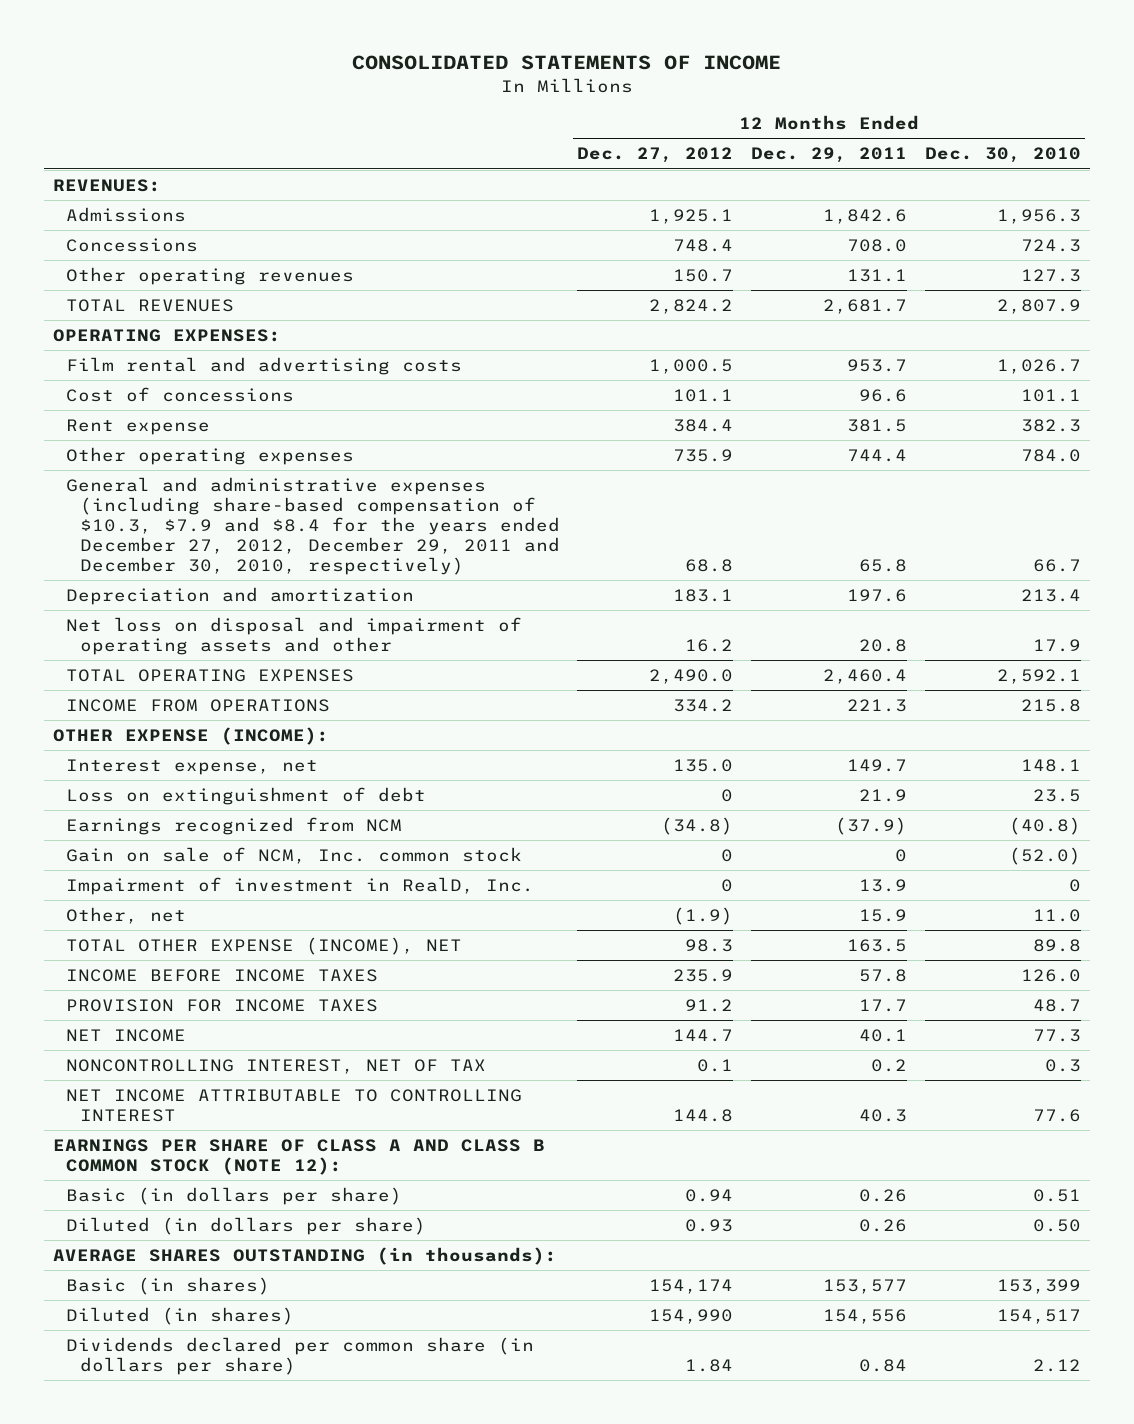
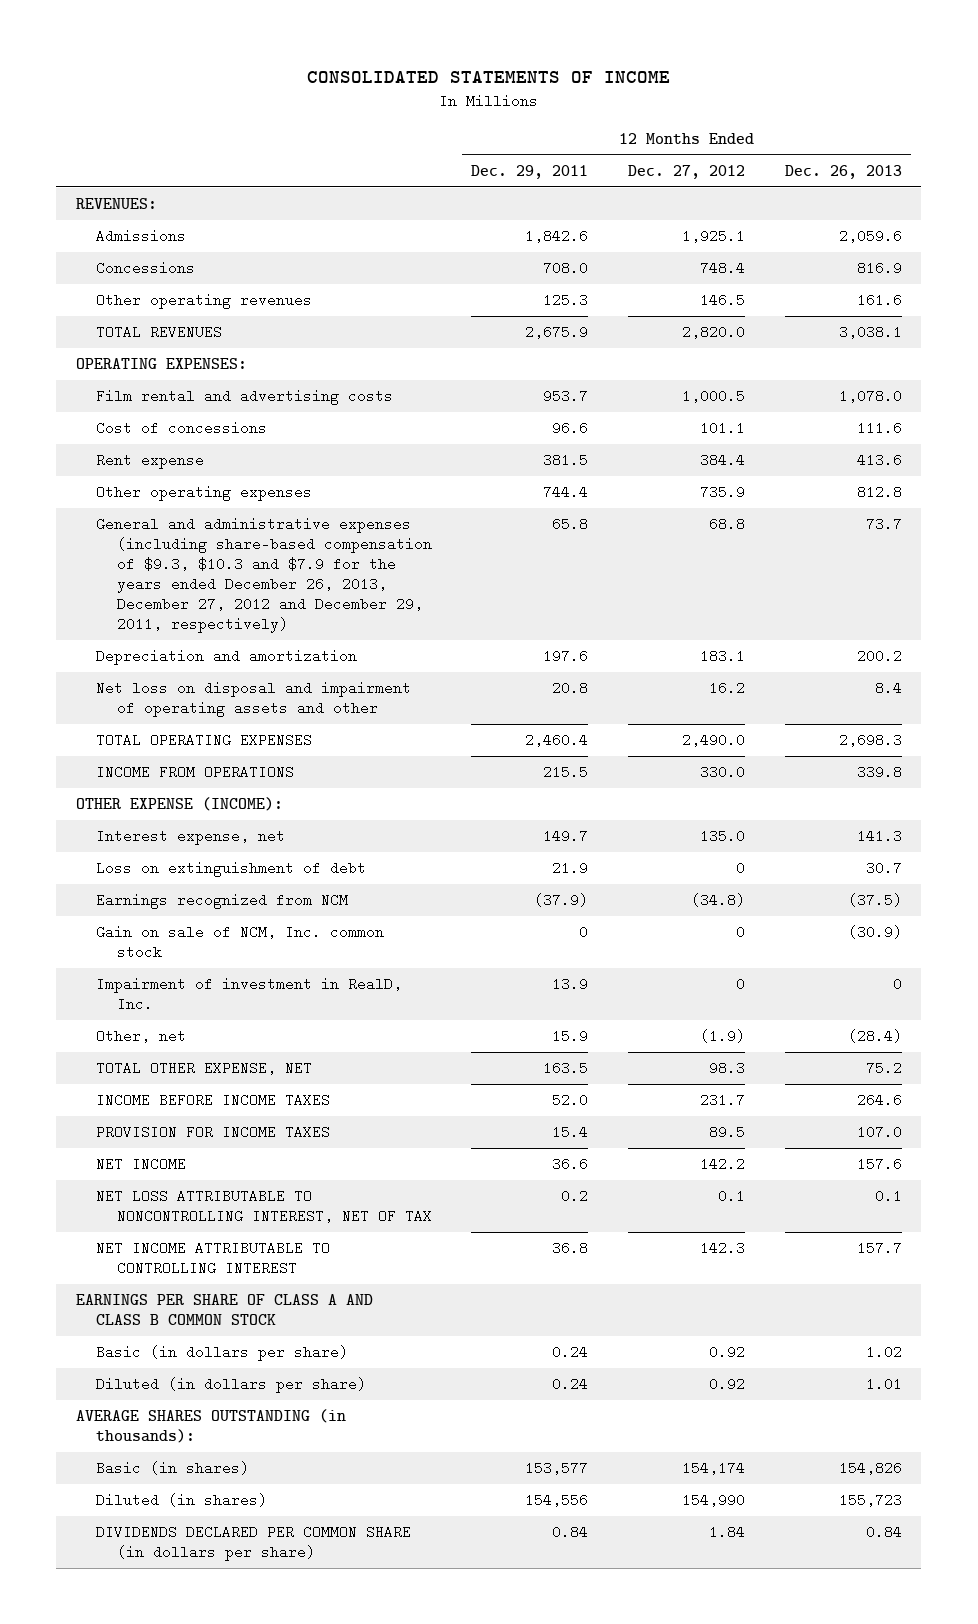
- | 12 Months Ended Dec. 27, 2012 | 12 Months Ended Dec. 29, 2011 | 12 Months Ended Dec. 30, 2010
+ | 12 Months Ended Dec. 29, 2011 | 12 Months Ended Dec. 27, 2012 | 12 Months Ended Dec. 26, 2013
- Other operating revenues | 150.7 | 131.1 | 127.3
- TOTAL REVENUES | 2,824.2 | 2,681.7 | 2,807.9
+ Other operating revenues | 125.3 | 146.5 | 161.6
+ TOTAL REVENUES | 2,675.9 | 2,820.0 | 3,038.1
- General and administrative expenses (including share-based compensation of $10.3, $7.9 and $8.4 for the years ended December 27, 2012, December 29, 2011 and December 30, 2010, respectively) | 68.8 | 65.8 | 66.7
+ General and administrative expenses (including share-based compensation of $9.3, $10.3 and $7.9 for the years ended December 26, 2013, December 27, 2012 and December 29, 2011, respectively) | 65.8 | 68.8 | 73.7
- INCOME FROM OPERATIONS | 334.2 | 221.3 | 215.8
+ INCOME FROM OPERATIONS | 215.5 | 330.0 | 339.8
- TOTAL OTHER EXPENSE (INCOME), NET | 98.3 | 163.5 | 89.8
- INCOME BEFORE INCOME TAXES | 235.9 | 57.8 | 126.0
- PROVISION FOR INCOME TAXES | 91.2 | 17.7 | 48.7
- NET INCOME | 144.7 | 40.1 | 77.3
- NONCONTROLLING INTEREST, NET OF TAX | 0.1 | 0.2 | 0.3
- NET INCOME ATTRIBUTABLE TO CONTROLLING INTEREST | 144.8 | 40.3 | 77.6
- EARNINGS PER SHARE OF CLASS A AND CLASS B COMMON STOCK (NOTE 12):
- Basic (in dollars per share) | 0.94 | 0.26 | 0.51
- Diluted (in dollars per share) | 0.93 | 0.26 | 0.50
+ TOTAL OTHER EXPENSE, NET | 163.5 | 98.3 | 75.2
+ INCOME BEFORE INCOME TAXES | 52.0 | 231.7 | 264.6
+ PROVISION FOR INCOME TAXES | 15.4 | 89.5 | 107.0
+ NET INCOME | 36.6 | 142.2 | 157.6
+ NET LOSS ATTRIBUTABLE TO NONCONTROLLING INTEREST, NET OF TAX | 0.2 | 0.1 | 0.1
+ NET INCOME ATTRIBUTABLE TO CONTROLLING INTEREST | 36.8 | 142.3 | 157.7
+ EARNINGS PER SHARE OF CLASS A AND CLASS B COMMON STOCK
+ Basic (in dollars per share) | 0.24 | 0.92 | 1.02
+ Diluted (in dollars per share) | 0.24 | 0.92 | 1.01
- Dividends declared per common share (in dollars per share) | 1.84 | 0.84 | 2.12
+ DIVIDENDS DECLARED PER COMMON SHARE (in dollars per share) | 0.84 | 1.84 | 0.84

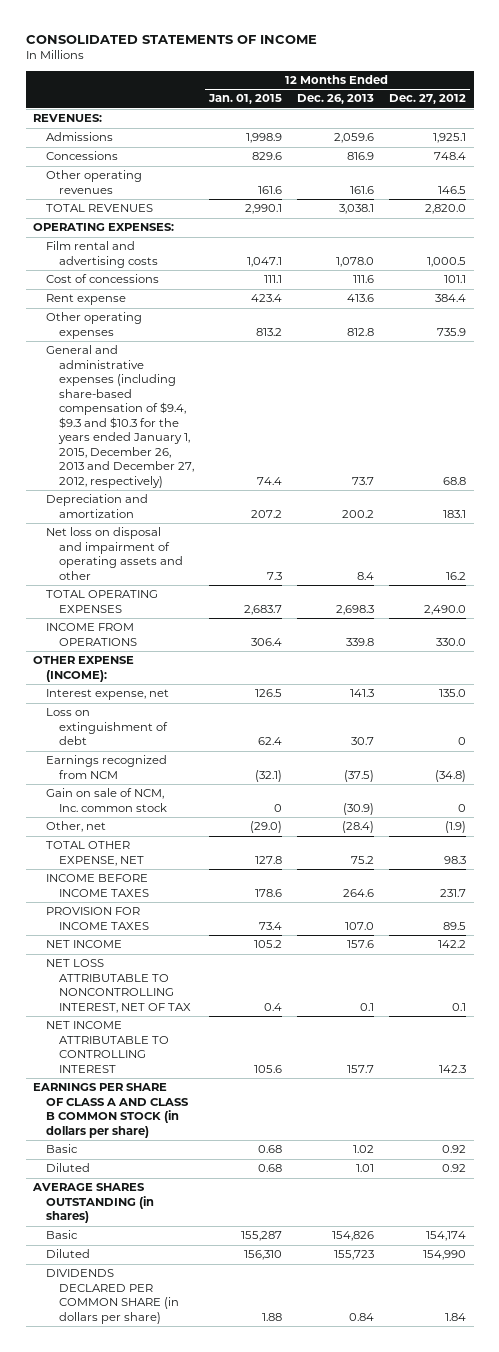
- | 12 Months Ended Dec. 29, 2011 | 12 Months Ended Dec. 27, 2012 | 12 Months Ended Dec. 26, 2013
+ | 12 Months Ended Jan. 01, 2015 | 12 Months Ended Dec. 26, 2013 | 12 Months Ended Dec. 27, 2012
- General and administrative expenses (including share-based compensation of $9.3, $10.3 and $7.9 for the years ended December 26, 2013, December 27, 2012 and December 29, 2011, respectively) | 65.8 | 68.8 | 73.7
+ General and administrative expenses (including share-based compensation of $9.4, $9.3 and $10.3 for the years ended January 1, 2015, December 26, 2013 and December 27, 2012, respectively) | 74.4 | 73.7 | 68.8
- Impairment of investment in RealD, Inc. | 13.9 | 0 | 0
- EARNINGS PER SHARE OF CLASS A AND CLASS B COMMON STOCK
- Basic (in dollars per share) | 0.24 | 0.92 | 1.02
- Diluted (in dollars per share) | 0.24 | 0.92 | 1.01
- AVERAGE SHARES OUTSTANDING (in thousands):
- Basic (in shares) | 153,577 | 154,174 | 154,826
- Diluted (in shares) | 154,556 | 154,990 | 155,723
+ EARNINGS PER SHARE OF CLASS A AND CLASS B COMMON STOCK (in dollars per share)
+ Basic | 0.68 | 1.02 | 0.92
+ Diluted | 0.68 | 1.01 | 0.92
+ AVERAGE SHARES OUTSTANDING (in shares)
+ Basic | 155,287 | 154,826 | 154,174
+ Diluted | 156,310 | 155,723 | 154,990

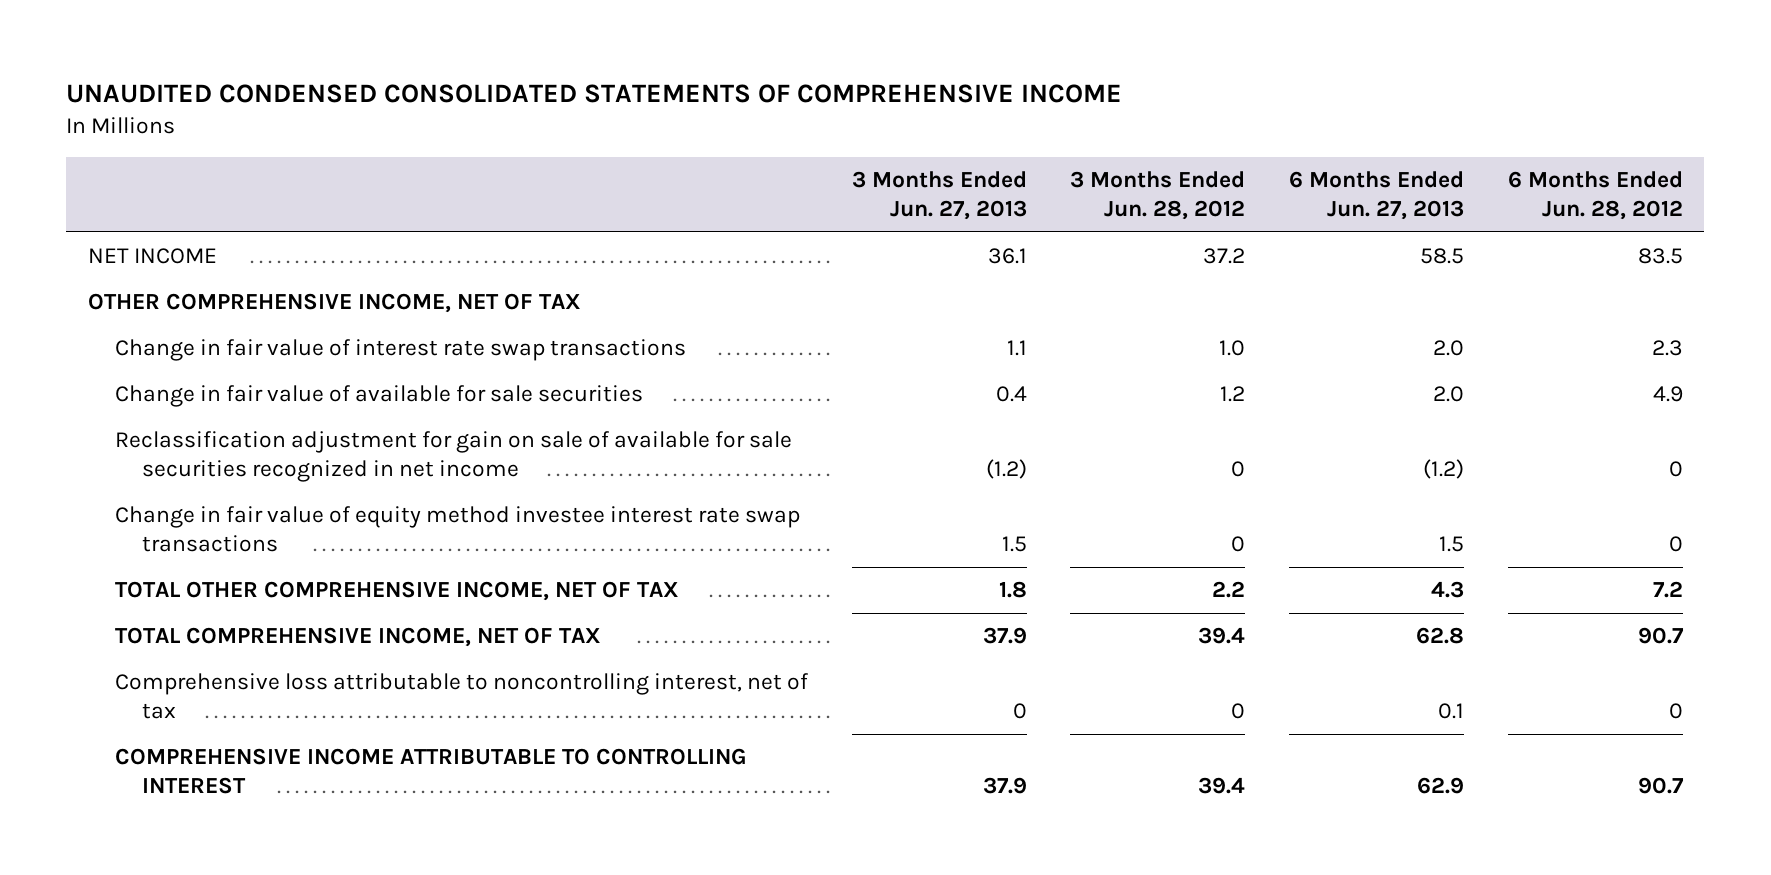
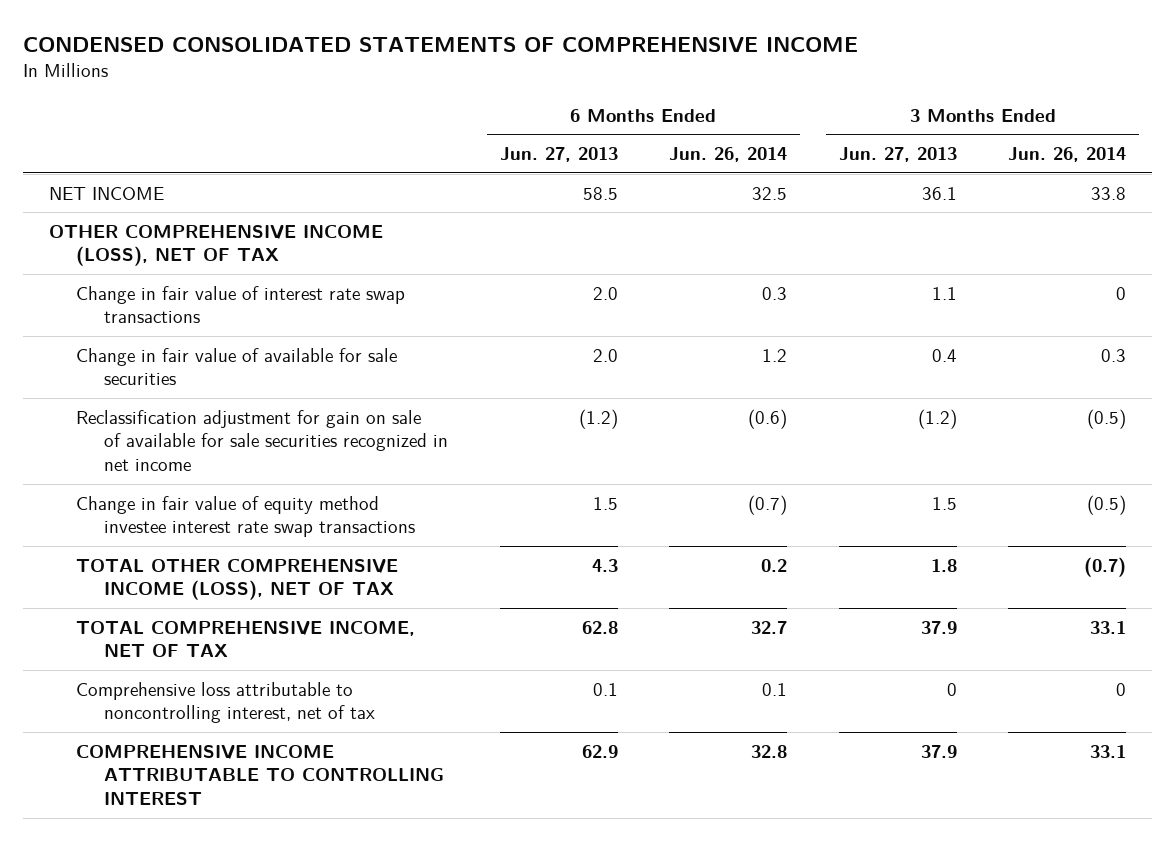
- UNAUDITED CONDENSED CONSOLIDATED STATEMENTS OF COMPREHENSIVE INCOME
+ CONDENSED CONSOLIDATED STATEMENTS OF COMPREHENSIVE INCOME
- | 3 Months Ended Jun. 27, 2013 | 3 Months Ended Jun. 28, 2012 | 6 Months Ended Jun. 27, 2013 | 6 Months Ended Jun. 28, 2012
+ | 6 Months Ended Jun. 27, 2013 | 6 Months Ended Jun. 26, 2014 | 3 Months Ended Jun. 27, 2013 | 3 Months Ended Jun. 26, 2014
- OTHER COMPREHENSIVE INCOME, NET OF TAX
+ OTHER COMPREHENSIVE INCOME (LOSS), NET OF TAX
- TOTAL OTHER COMPREHENSIVE INCOME, NET OF TAX | 1.8 | 2.2 | 4.3 | 7.2
+ TOTAL OTHER COMPREHENSIVE INCOME (LOSS), NET OF TAX | 4.3 | 0.2 | 1.8 | (0.7)

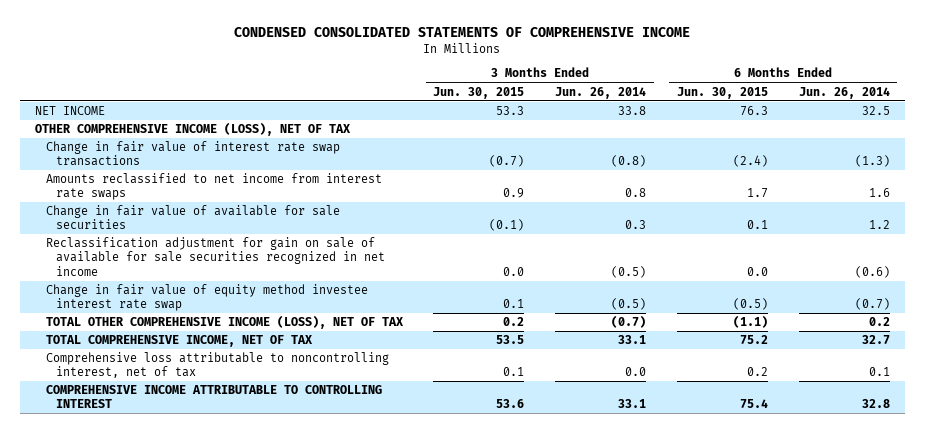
- | 6 Months Ended Jun. 27, 2013 | 6 Months Ended Jun. 26, 2014 | 3 Months Ended Jun. 27, 2013 | 3 Months Ended Jun. 26, 2014
+ | 3 Months Ended Jun. 30, 2015 | 3 Months Ended Jun. 26, 2014 | 6 Months Ended Jun. 30, 2015 | 6 Months Ended Jun. 26, 2014
- Change in fair value of interest rate swap transactions | 2.0 | 0.3 | 1.1 | 0
+ Change in fair value of interest rate swap transactions | (0.7) | (0.8) | (2.4) | (1.3)
+ Amounts reclassified to net income from interest rate swaps | 0.9 | 0.8 | 1.7 | 1.6
- Change in fair value of equity method investee interest rate swap transactions | 1.5 | (0.7) | 1.5 | (0.5)
+ Change in fair value of equity method investee interest rate swap | 0.1 | (0.5) | (0.5) | (0.7)
- Comprehensive loss attributable to noncontrolling interest, net of tax | 0.1 | 0.1 | 0 | 0
+ Comprehensive loss attributable to noncontrolling interest, net of tax | 0.1 | 0.0 | 0.2 | 0.1

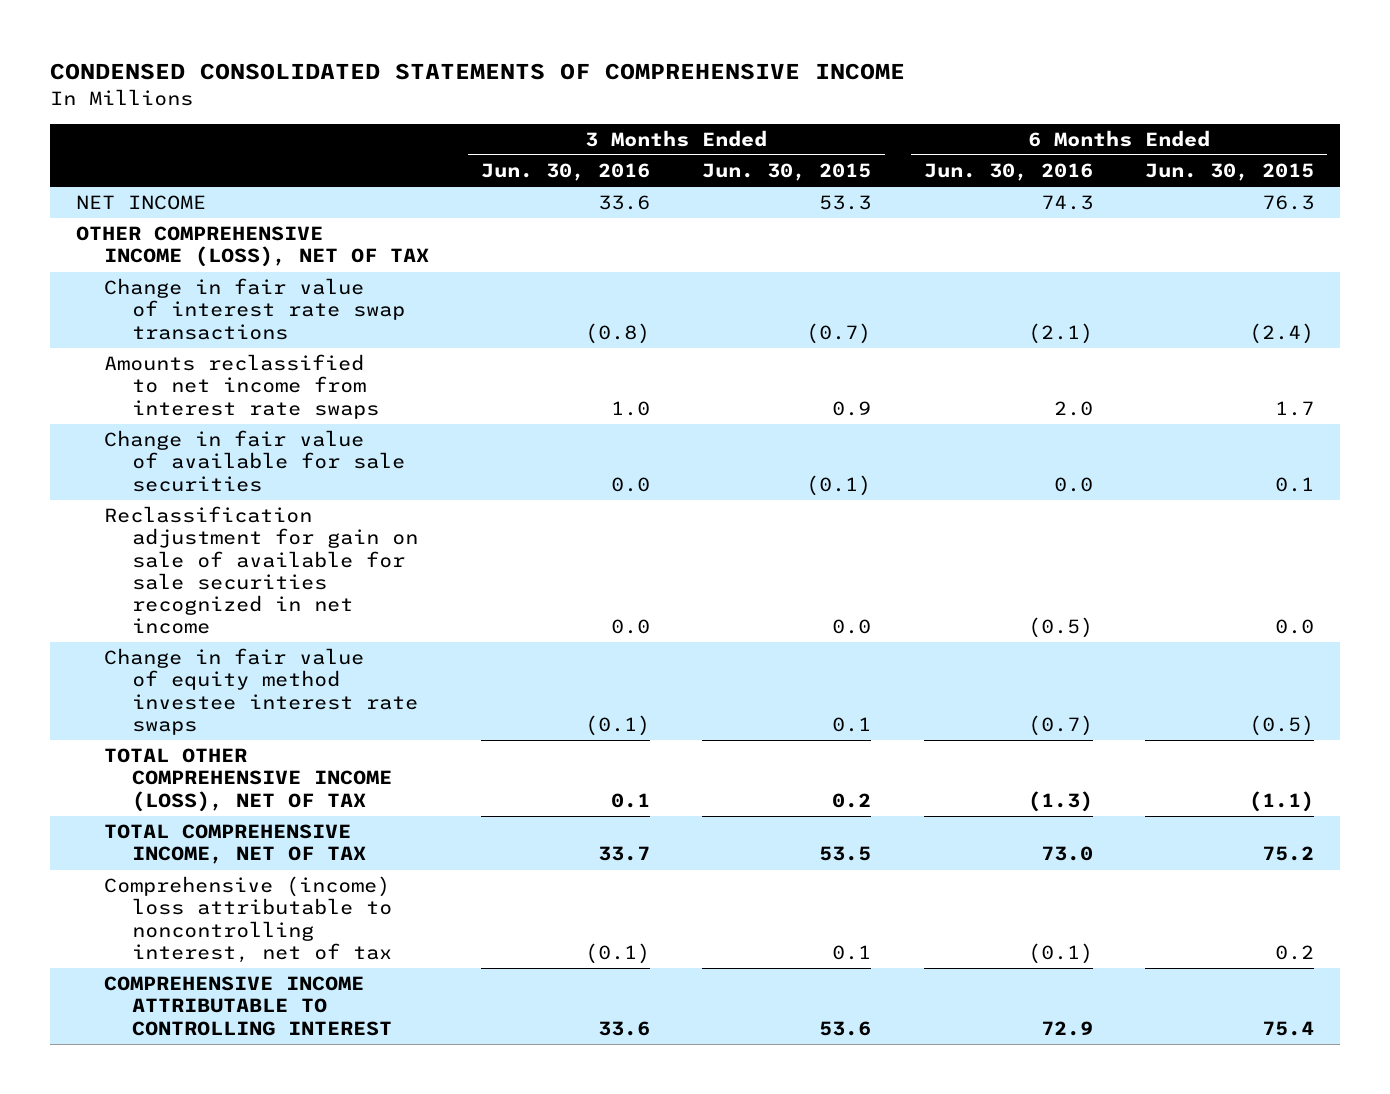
- | 3 Months Ended Jun. 30, 2015 | 3 Months Ended Jun. 26, 2014 | 6 Months Ended Jun. 30, 2015 | 6 Months Ended Jun. 26, 2014
+ | 3 Months Ended Jun. 30, 2016 | 3 Months Ended Jun. 30, 2015 | 6 Months Ended Jun. 30, 2016 | 6 Months Ended Jun. 30, 2015
- Change in fair value of equity method investee interest rate swap | 0.1 | (0.5) | (0.5) | (0.7)
+ Change in fair value of equity method investee interest rate swaps | (0.1) | 0.1 | (0.7) | (0.5)
- Comprehensive loss attributable to noncontrolling interest, net of tax | 0.1 | 0.0 | 0.2 | 0.1
+ Comprehensive (income) loss attributable to noncontrolling interest, net of tax | (0.1) | 0.1 | (0.1) | 0.2

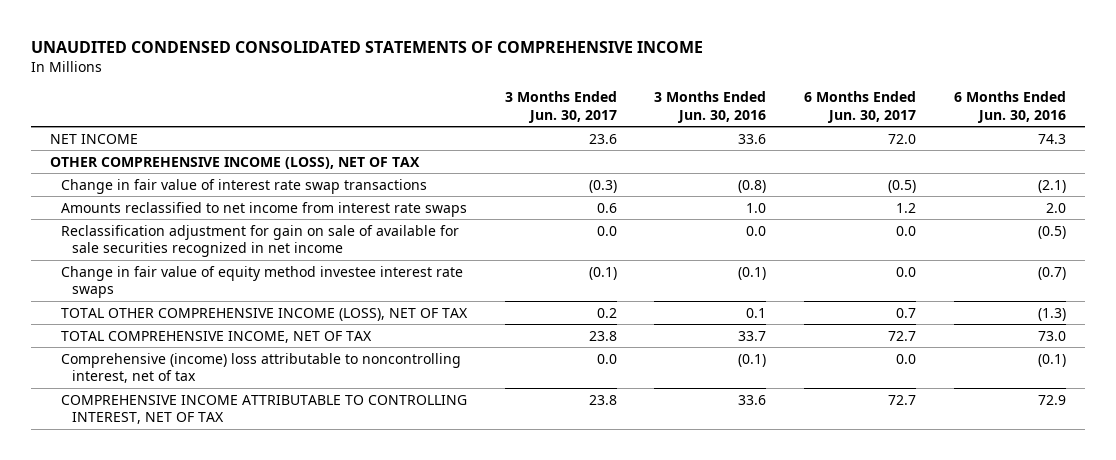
- CONDENSED CONSOLIDATED STATEMENTS OF COMPREHENSIVE INCOME
+ UNAUDITED CONDENSED CONSOLIDATED STATEMENTS OF COMPREHENSIVE INCOME
- | 3 Months Ended Jun. 30, 2016 | 3 Months Ended Jun. 30, 2015 | 6 Months Ended Jun. 30, 2016 | 6 Months Ended Jun. 30, 2015
+ | 3 Months Ended Jun. 30, 2017 | 3 Months Ended Jun. 30, 2016 | 6 Months Ended Jun. 30, 2017 | 6 Months Ended Jun. 30, 2016
- Change in fair value of available for sale securities | 0.0 | (0.1) | 0.0 | 0.1
- COMPREHENSIVE INCOME ATTRIBUTABLE TO CONTROLLING INTEREST | 33.6 | 53.6 | 72.9 | 75.4
+ COMPREHENSIVE INCOME ATTRIBUTABLE TO CONTROLLING INTEREST, NET OF TAX | 23.8 | 33.6 | 72.7 | 72.9

